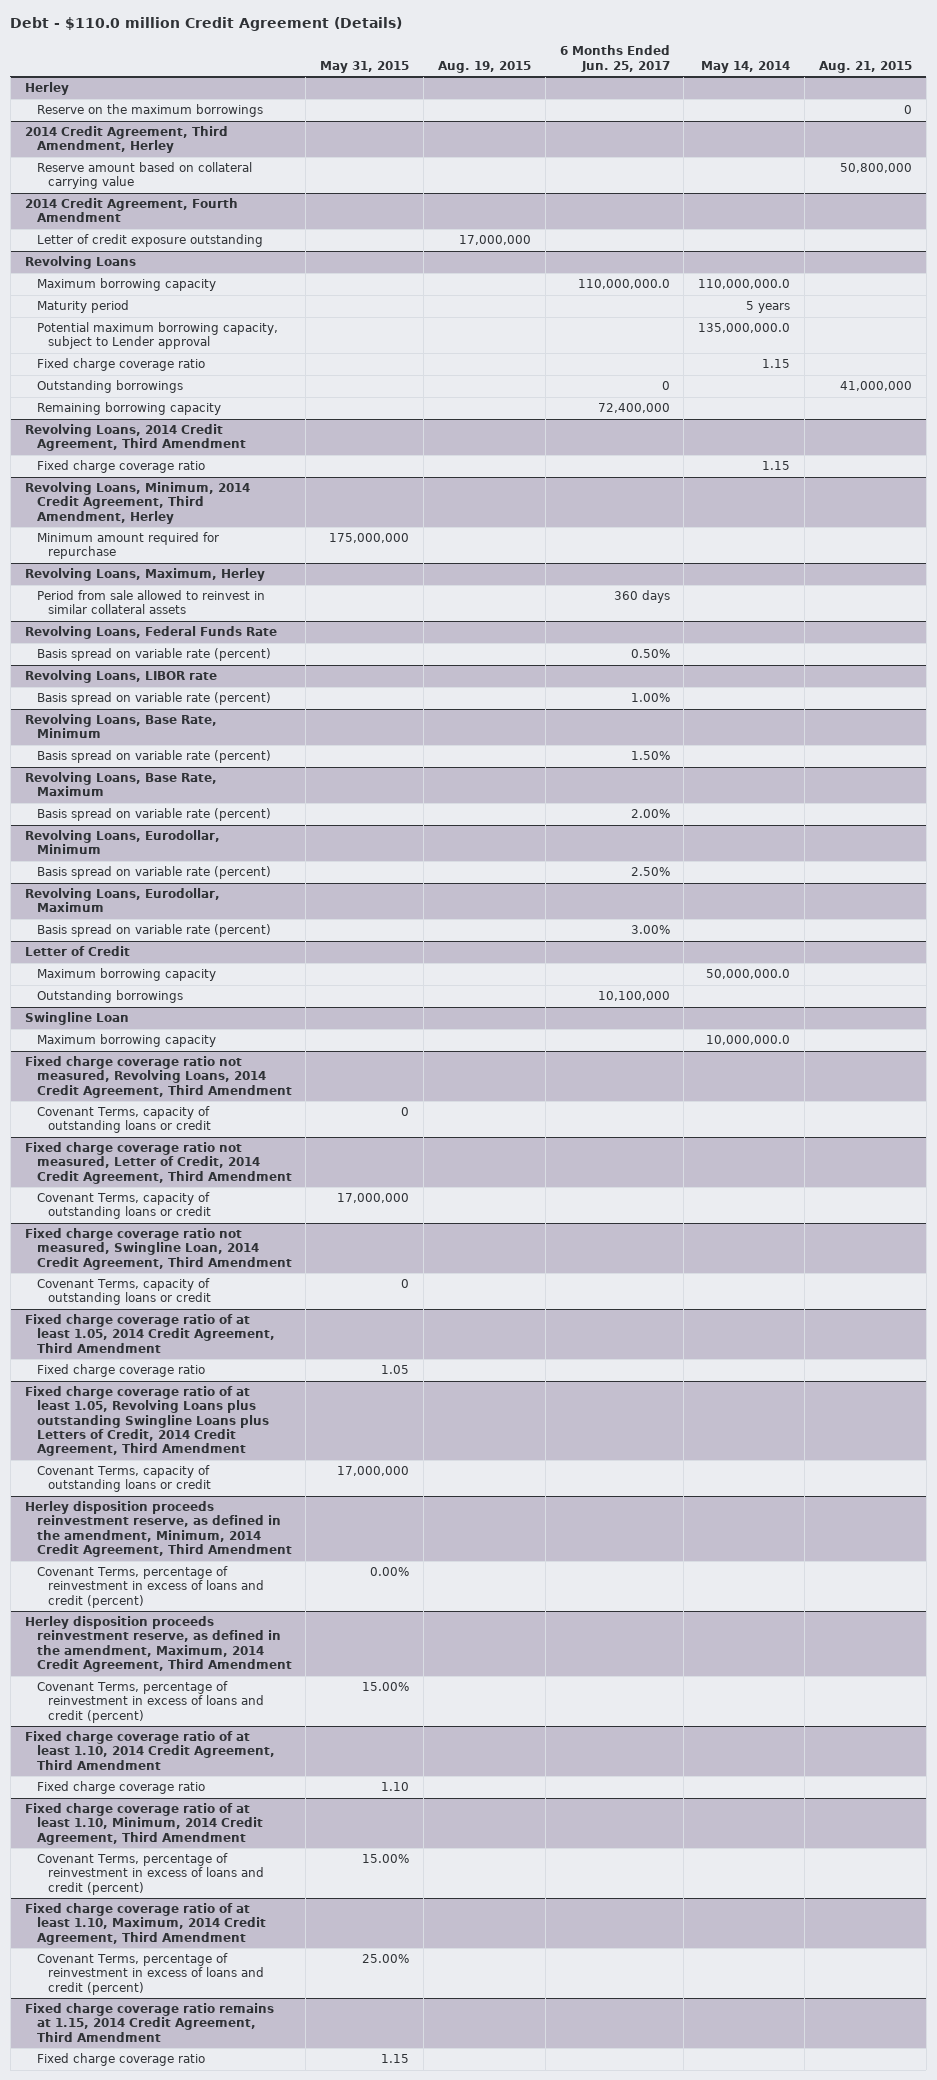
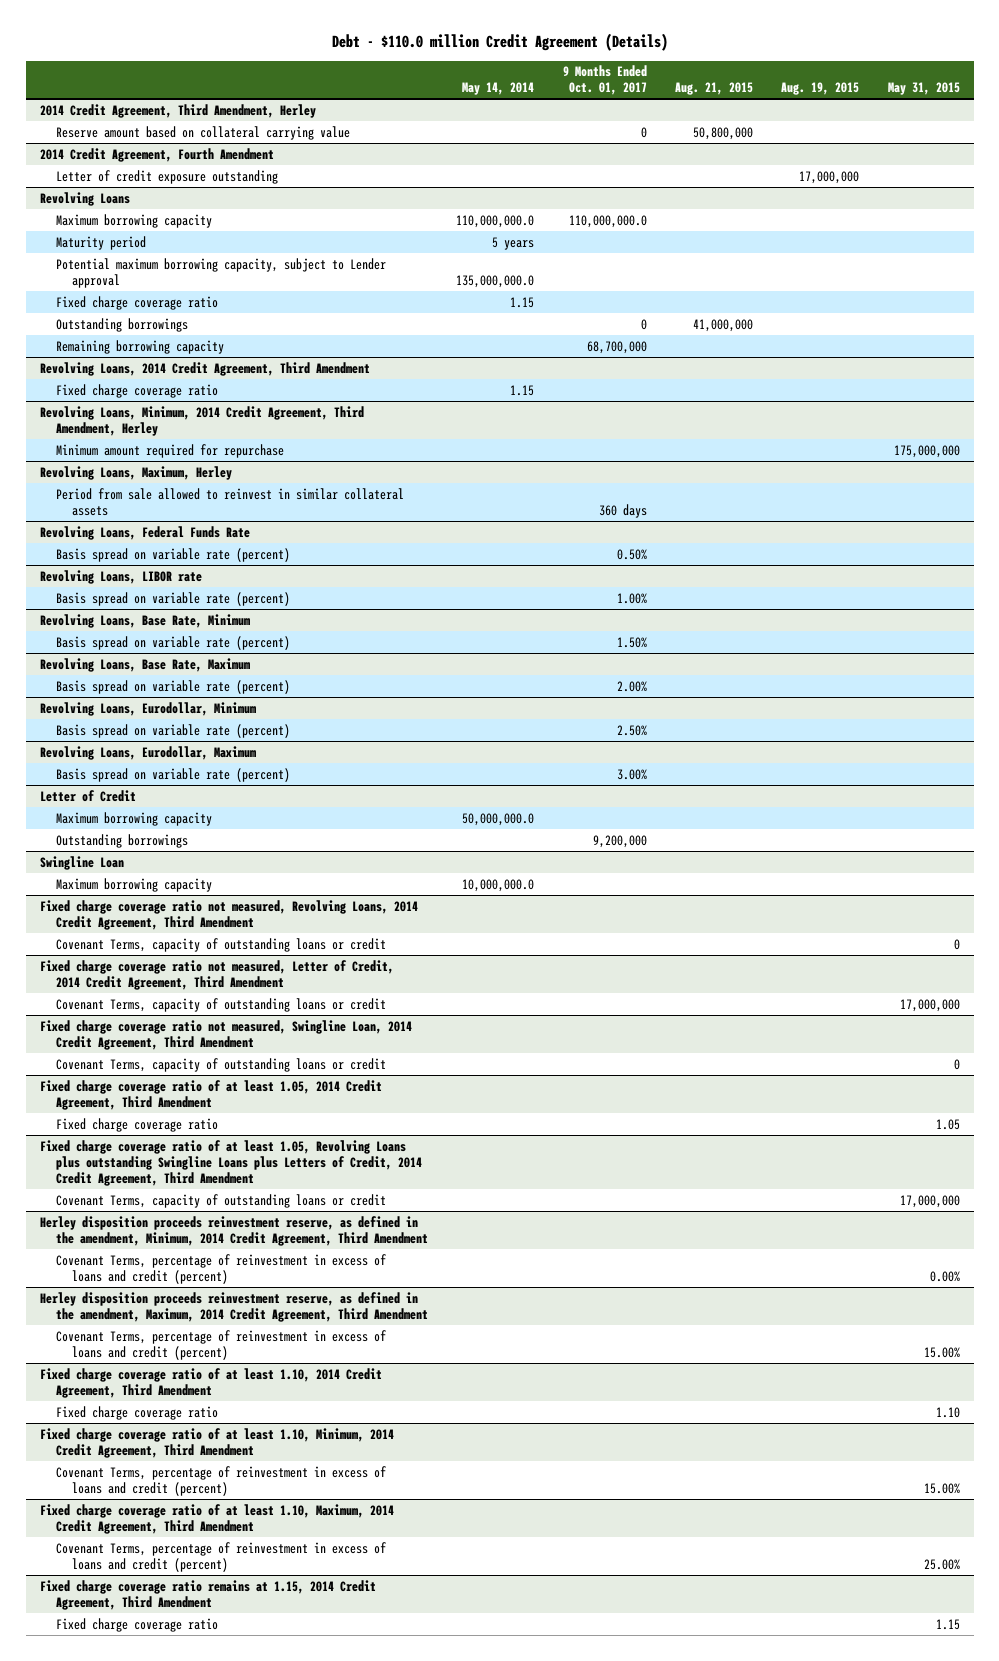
- | May 31, 2015 | Aug. 19, 2015 | 6 Months Ended Jun. 25, 2017 | May 14, 2014 | Aug. 21, 2015
+ | May 14, 2014 | 9 Months Ended Oct. 01, 2017 | Aug. 21, 2015 | Aug. 19, 2015 | May 31, 2015
- Herley
- Reserve on the maximum borrowings | | | | | 0

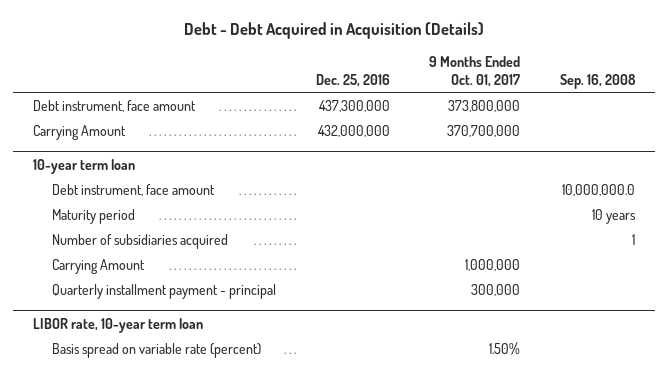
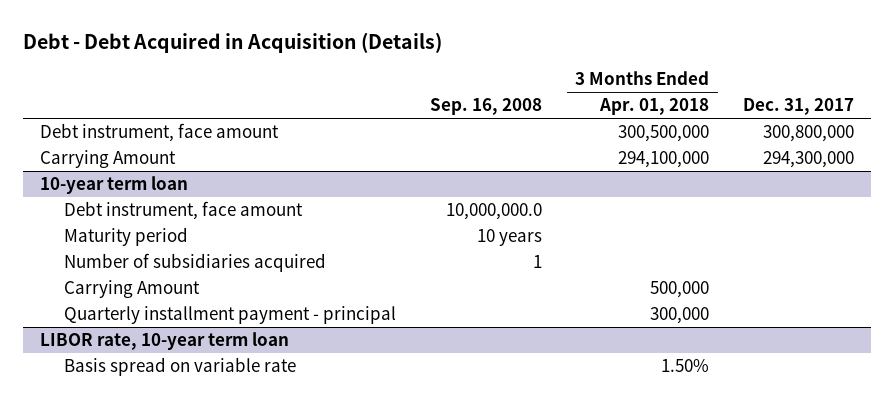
- | Dec. 25, 2016 | 9 Months Ended Oct. 01, 2017 | Sep. 16, 2008
+ | Sep. 16, 2008 | 3 Months Ended Apr. 01, 2018 | Dec. 31, 2017
@ LIBOR rate, 10-year term loan
- Basis spread on variable rate (percent) | | 1.50% |
+ Basis spread on variable rate | | 1.50% |

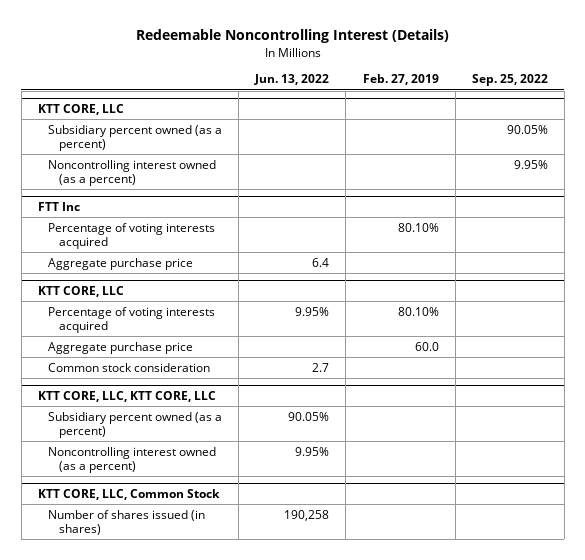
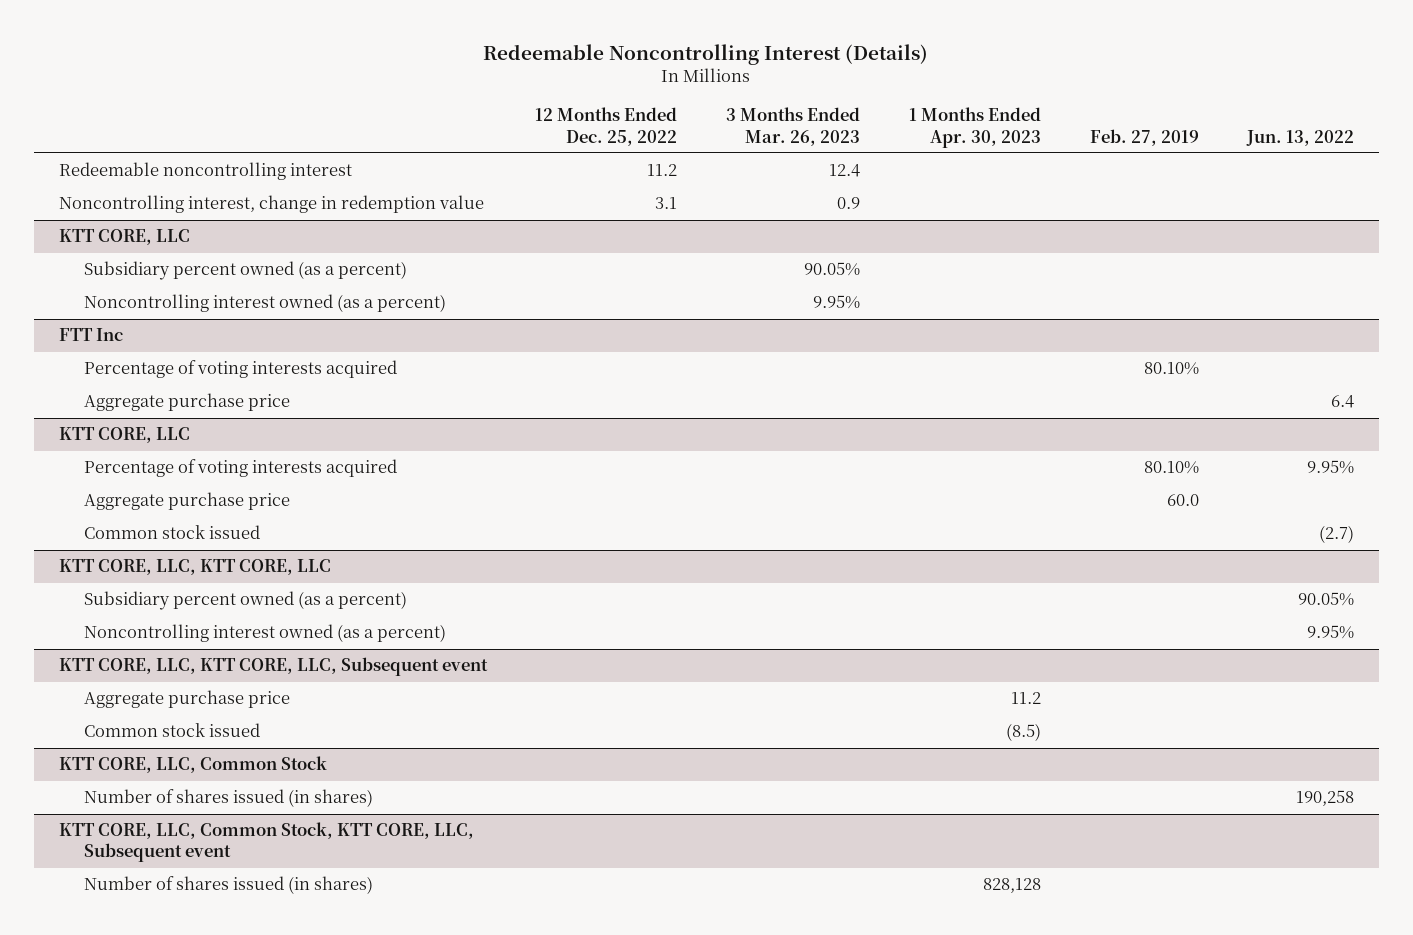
- | Jun. 13, 2022 | Feb. 27, 2019 | Sep. 25, 2022
+ | 12 Months Ended Dec. 25, 2022 | 3 Months Ended Mar. 26, 2023 | 1 Months Ended Apr. 30, 2023 | Feb. 27, 2019 | Jun. 13, 2022
+ Redeemable noncontrolling interest | 11.2 | 12.4 | | |
+ Noncontrolling interest, change in redemption value | 3.1 | 0.9 | | |
@ KTT CORE, LLC
- Common stock consideration | 2.7 | |
+ Common stock issued | | | | | (2.7)
+ KTT CORE, LLC, KTT CORE, LLC, Subsequent event
+ Aggregate purchase price | | | 11.2 | |
+ Common stock issued | | | (8.5) | |
+ KTT CORE, LLC, Common Stock, KTT CORE, LLC, Subsequent event
+ Number of shares issued (in shares) | | | 828,128 | |

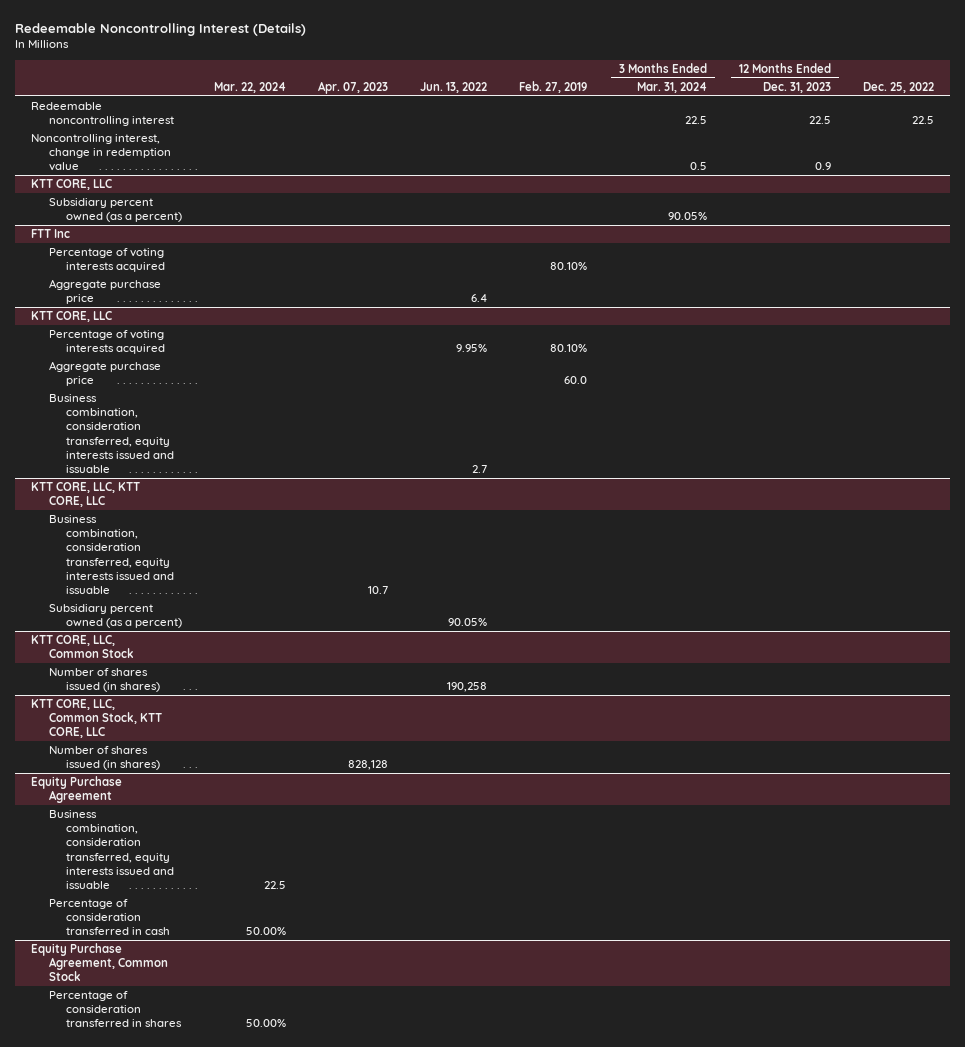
- | 12 Months Ended Dec. 25, 2022 | 3 Months Ended Mar. 26, 2023 | 1 Months Ended Apr. 30, 2023 | Feb. 27, 2019 | Jun. 13, 2022
+ | Mar. 22, 2024 | Apr. 07, 2023 | Jun. 13, 2022 | Feb. 27, 2019 | 3 Months Ended Mar. 31, 2024 | 12 Months Ended Dec. 31, 2023 | Dec. 25, 2022
@ KTT CORE, LLC
- Noncontrolling interest owned (as a percent) | | 9.95% | | |
- Common stock issued | | | | | (2.7)
+ Business combination, consideration transferred, equity interests issued and issuable | | | 2.7 | | | |
@ KTT CORE, LLC, KTT CORE, LLC
+ Business combination, consideration transferred, equity interests issued and issuable | | 10.7 | | | | |
- Noncontrolling interest owned (as a percent) | | | | | 9.95%
- KTT CORE, LLC, KTT CORE, LLC, Subsequent event
- Aggregate purchase price | | | 11.2 | |
- Common stock issued | | | (8.5) | |
- KTT CORE, LLC, Common Stock, KTT CORE, LLC, Subsequent event
+ KTT CORE, LLC, Common Stock, KTT CORE, LLC
+ Equity Purchase Agreement
+ Business combination, consideration transferred, equity interests issued and issuable | 22.5 | | | | | |
+ Percentage of consideration transferred in cash | 50.00% | | | | | |
+ Equity Purchase Agreement, Common Stock
+ Percentage of consideration transferred in shares | 50.00% | | | | | |

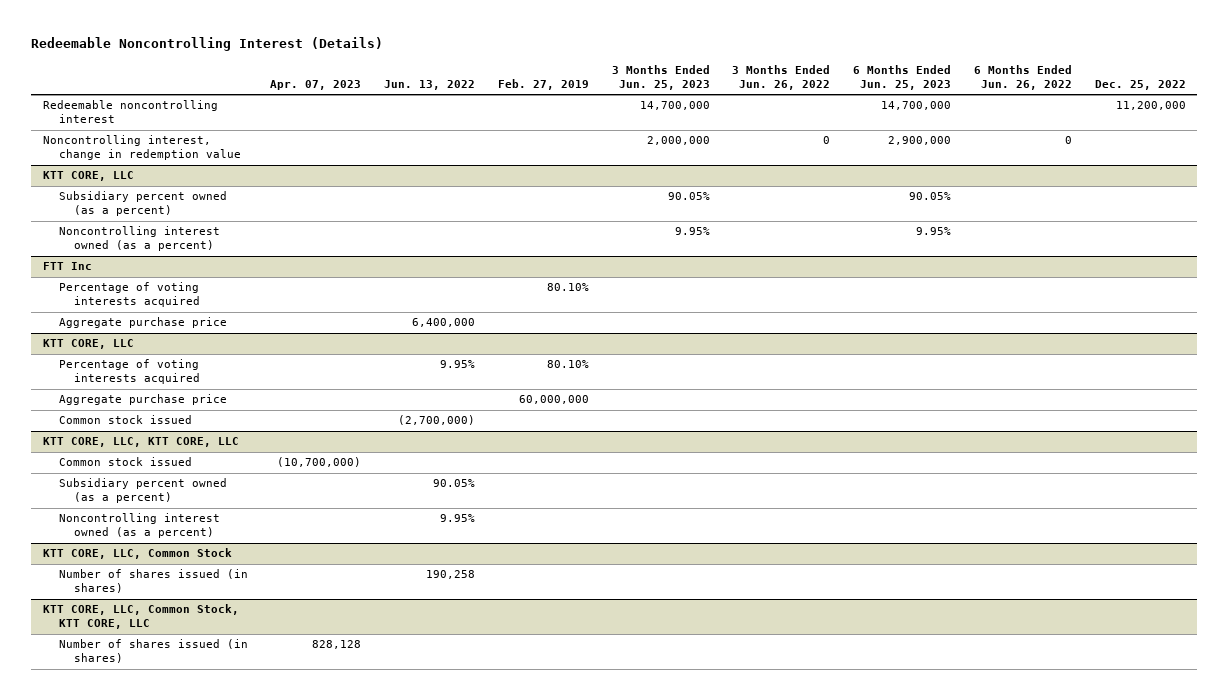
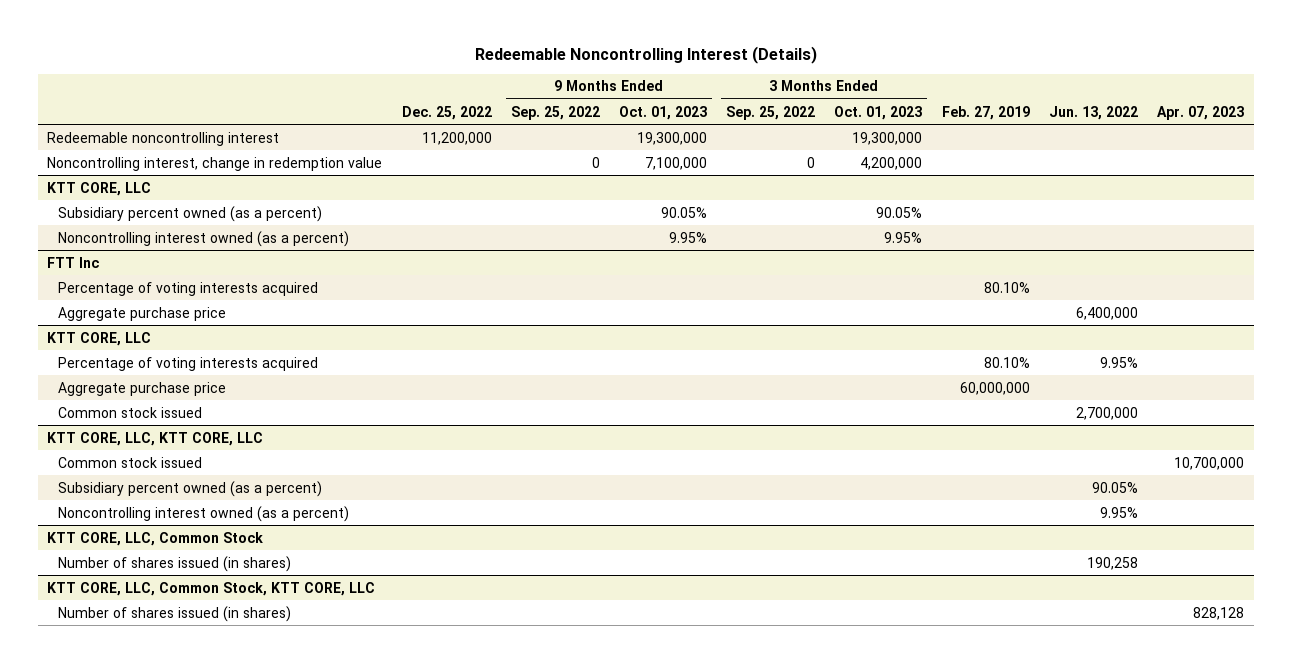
- | Apr. 07, 2023 | Jun. 13, 2022 | Feb. 27, 2019 | 3 Months Ended Jun. 25, 2023 | 3 Months Ended Jun. 26, 2022 | 6 Months Ended Jun. 25, 2023 | 6 Months Ended Jun. 26, 2022 | Dec. 25, 2022
+ | Dec. 25, 2022 | 9 Months Ended Sep. 25, 2022 | 9 Months Ended Oct. 01, 2023 | 3 Months Ended Sep. 25, 2022 | 3 Months Ended Oct. 01, 2023 | Feb. 27, 2019 | Jun. 13, 2022 | Apr. 07, 2023
@ KTT CORE, LLC
- Common stock issued | | (2,700,000) | | | | | |
+ Common stock issued | | | | | | | 2,700,000 |
@ KTT CORE, LLC, KTT CORE, LLC
- Common stock issued | (10,700,000) | | | | | | |
+ Common stock issued | | | | | | | | 10,700,000

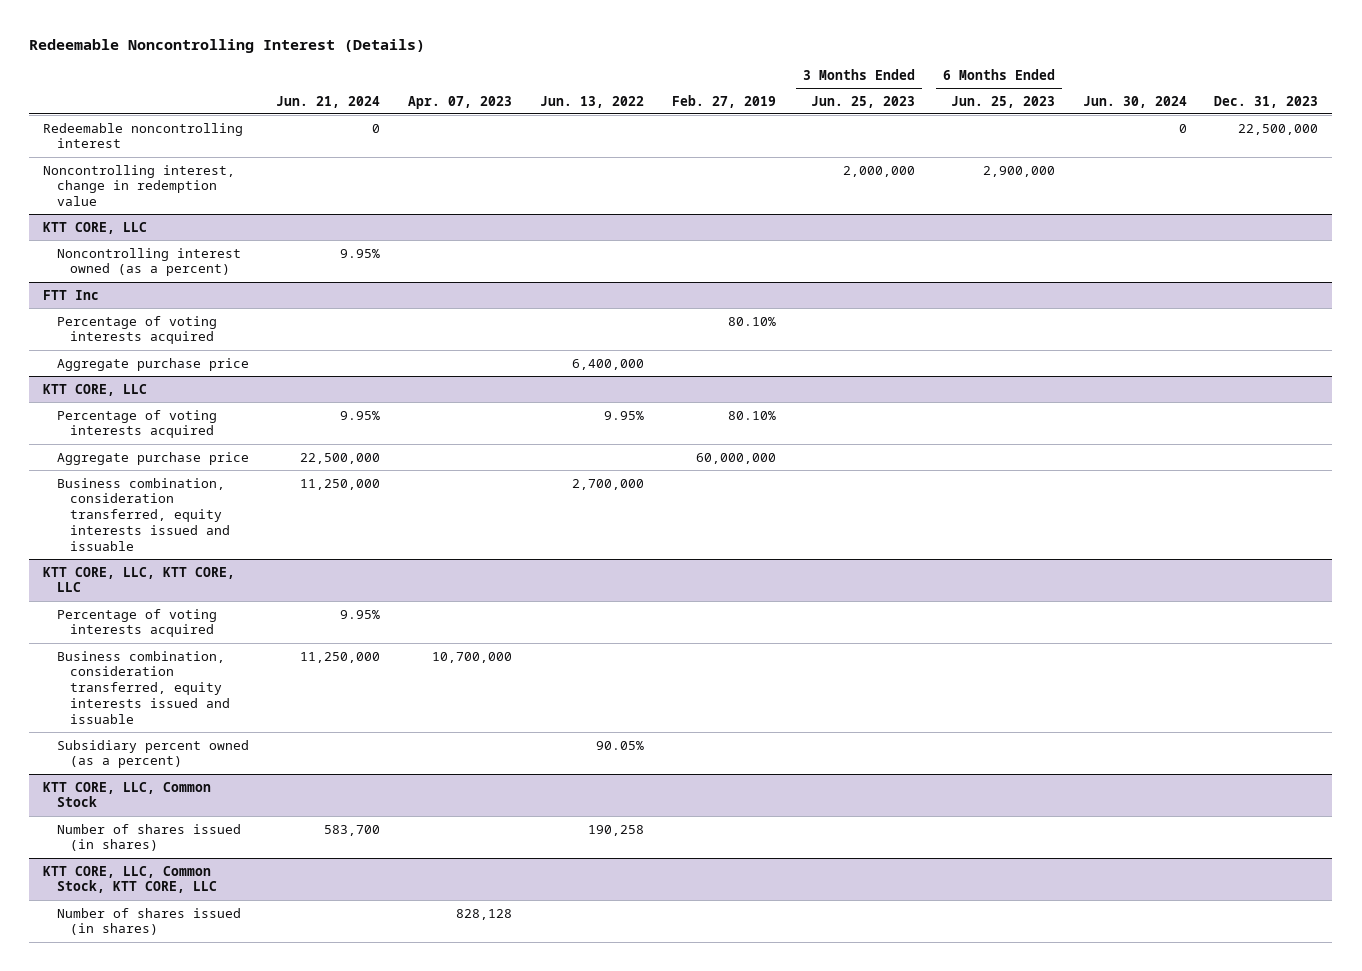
- | Dec. 25, 2022 | 9 Months Ended Sep. 25, 2022 | 9 Months Ended Oct. 01, 2023 | 3 Months Ended Sep. 25, 2022 | 3 Months Ended Oct. 01, 2023 | Feb. 27, 2019 | Jun. 13, 2022 | Apr. 07, 2023
+ | Jun. 21, 2024 | Apr. 07, 2023 | Jun. 13, 2022 | Feb. 27, 2019 | 3 Months Ended Jun. 25, 2023 | 6 Months Ended Jun. 25, 2023 | Jun. 30, 2024 | Dec. 31, 2023
@ KTT CORE, LLC
- Subsidiary percent owned (as a percent) | | | 90.05% | | 90.05% | | |
- Common stock issued | | | | | | | 2,700,000 |
+ Business combination, consideration transferred, equity interests issued and issuable | 11,250,000 | | 2,700,000 | | | | |
@ KTT CORE, LLC, KTT CORE, LLC
- Common stock issued | | | | | | | | 10,700,000
+ Percentage of voting interests acquired | 9.95% | | | | | | |
+ Business combination, consideration transferred, equity interests issued and issuable | 11,250,000 | 10,700,000 | | | | | |
- Noncontrolling interest owned (as a percent) | | | | | | | 9.95% |

